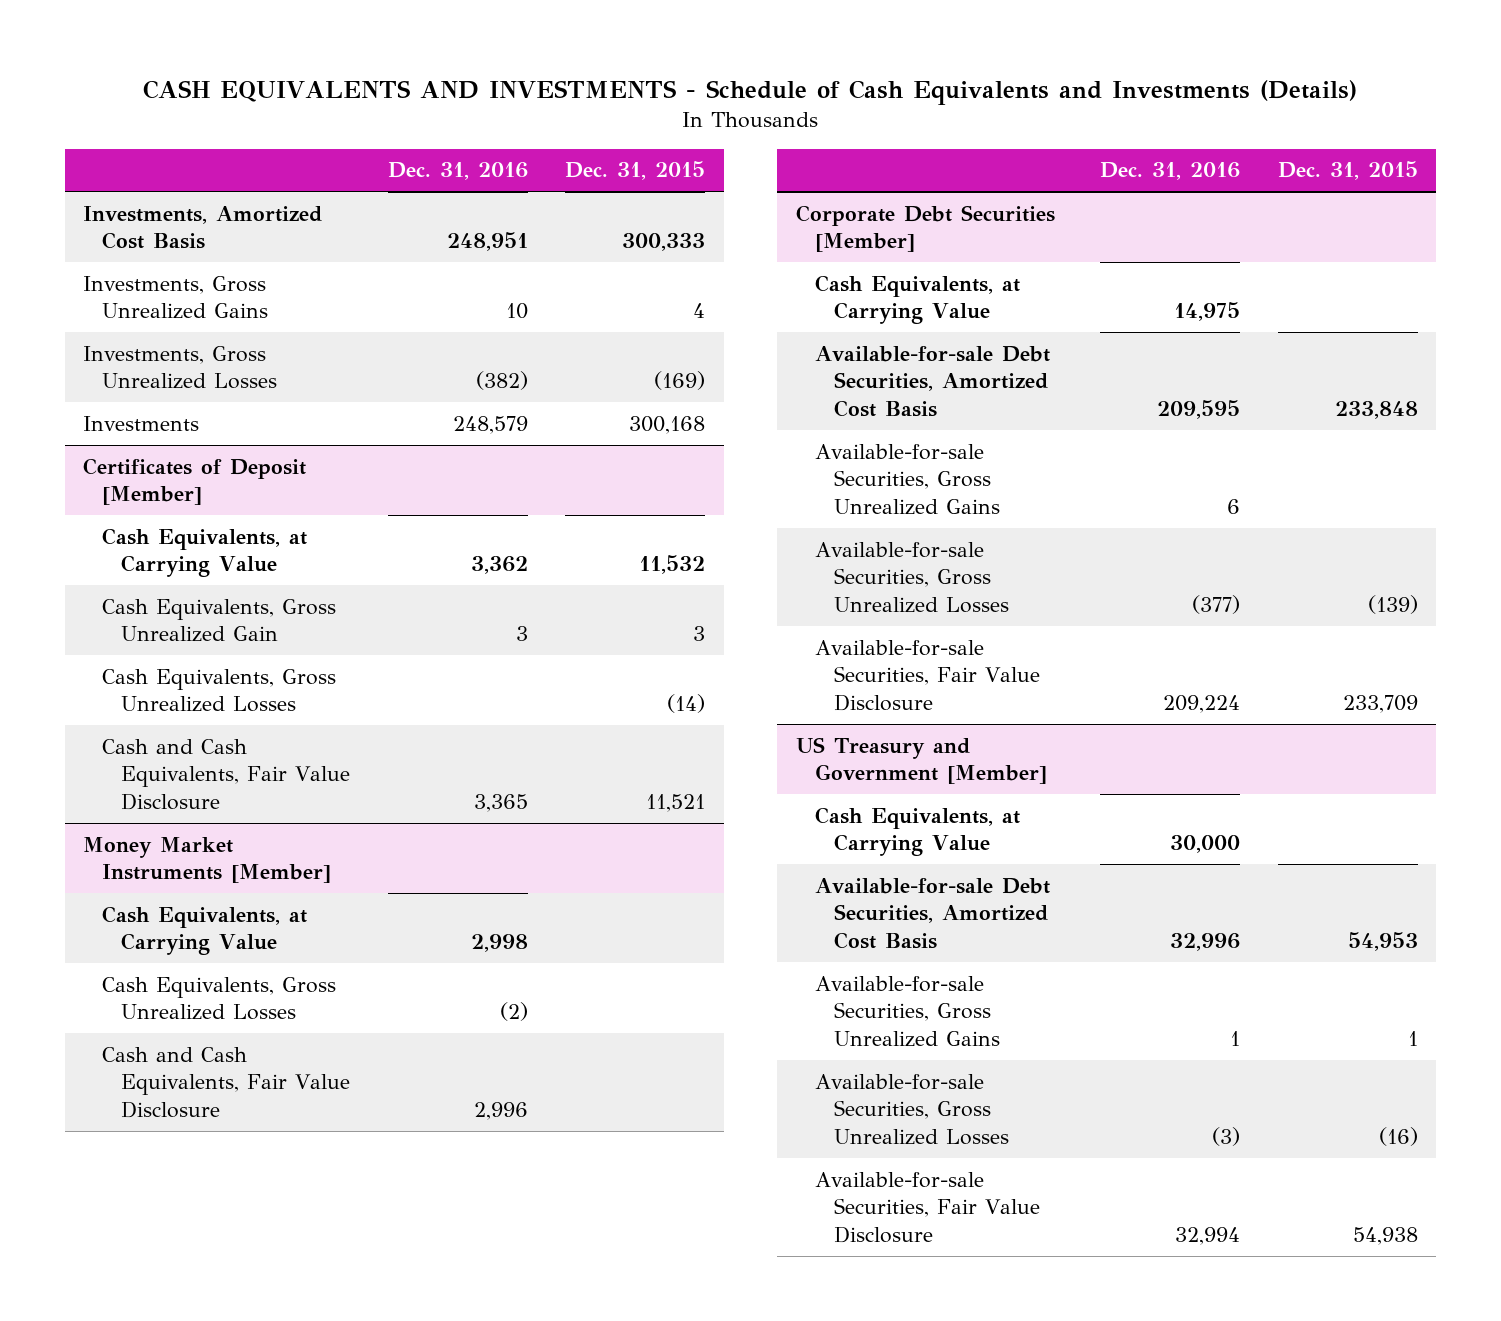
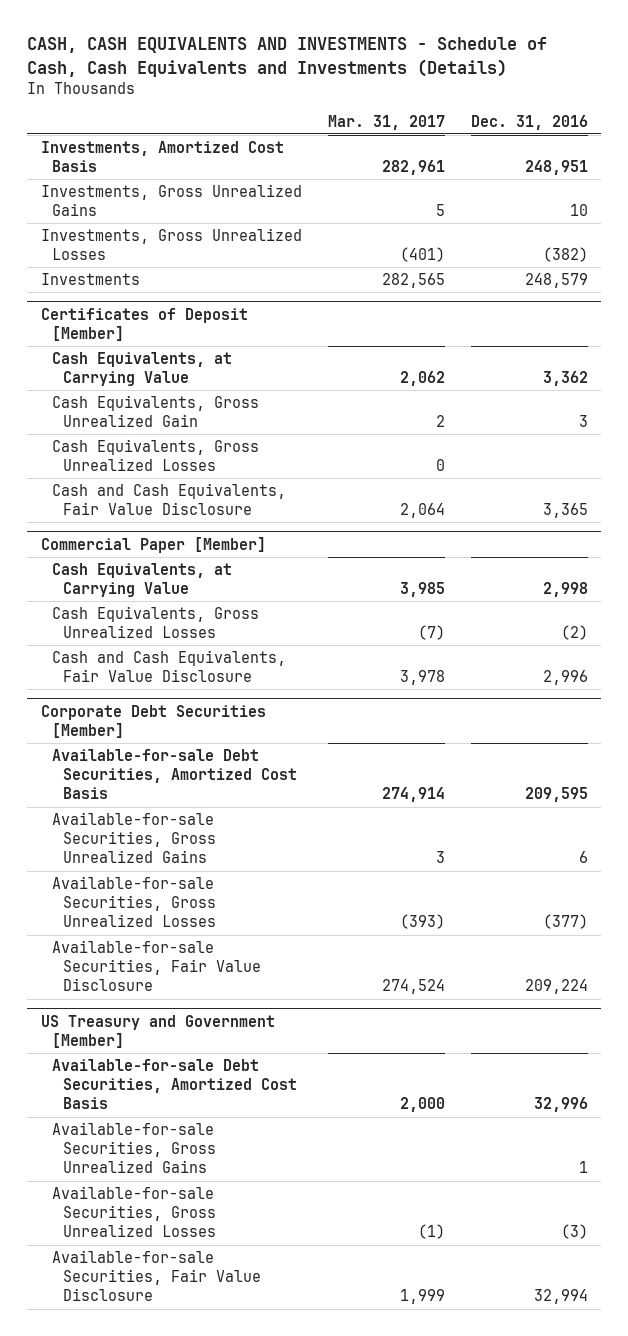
- CASH EQUIVALENTS AND INVESTMENTS - Schedule of Cash Equivalents and Investments (Details)
+ CASH, CASH EQUIVALENTS AND INVESTMENTS - Schedule of Cash, Cash Equivalents and Investments (Details)
- | Dec. 31, 2016 | Dec. 31, 2015
+ | Mar. 31, 2017 | Dec. 31, 2016
- Money Market Instruments [Member]
+ Commercial Paper [Member]
@ Corporate Debt Securities [Member]
- Cash Equivalents, at Carrying Value | 14,975 |
@ US Treasury and Government [Member]
- Cash Equivalents, at Carrying Value | 30,000 |

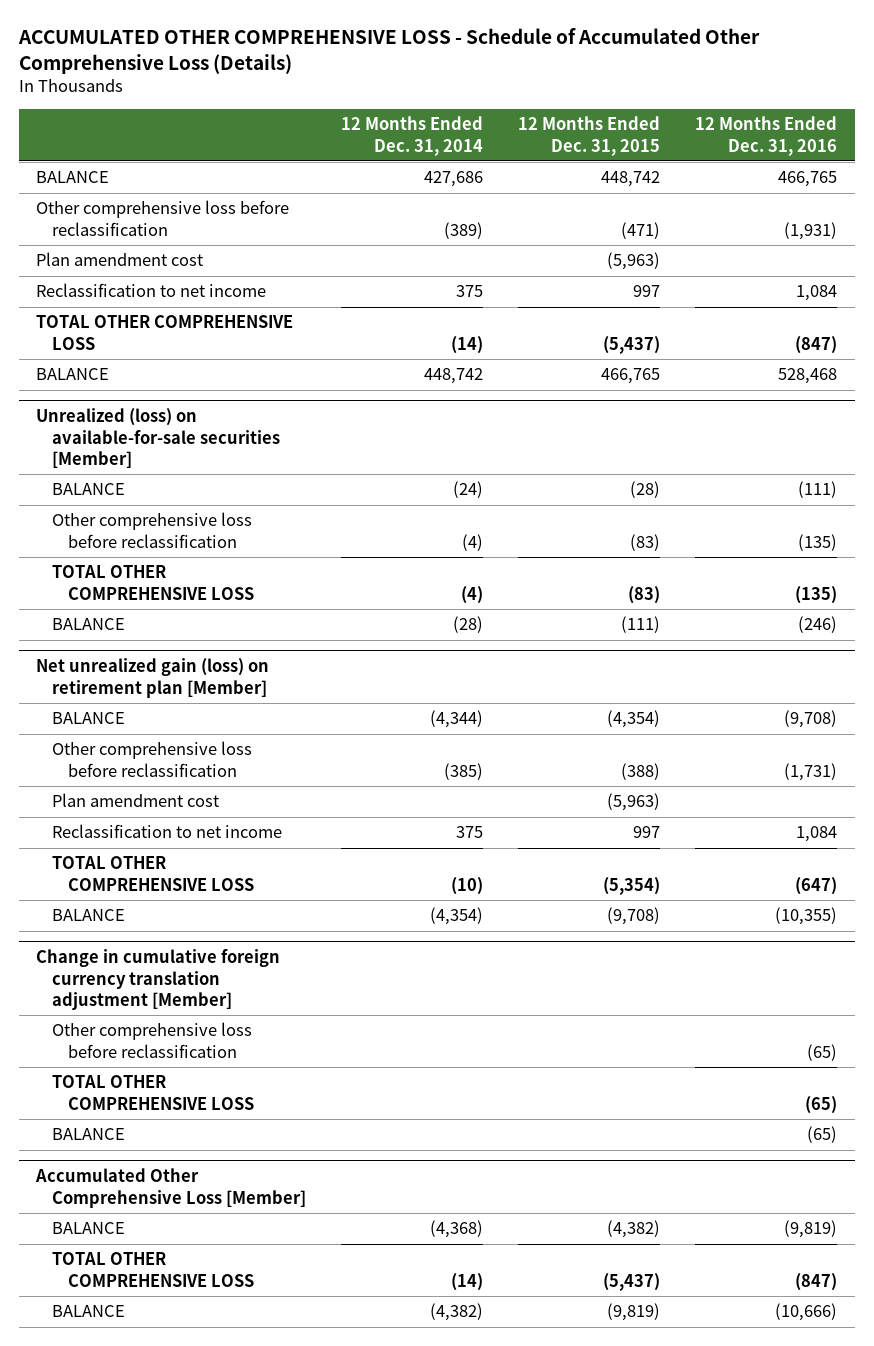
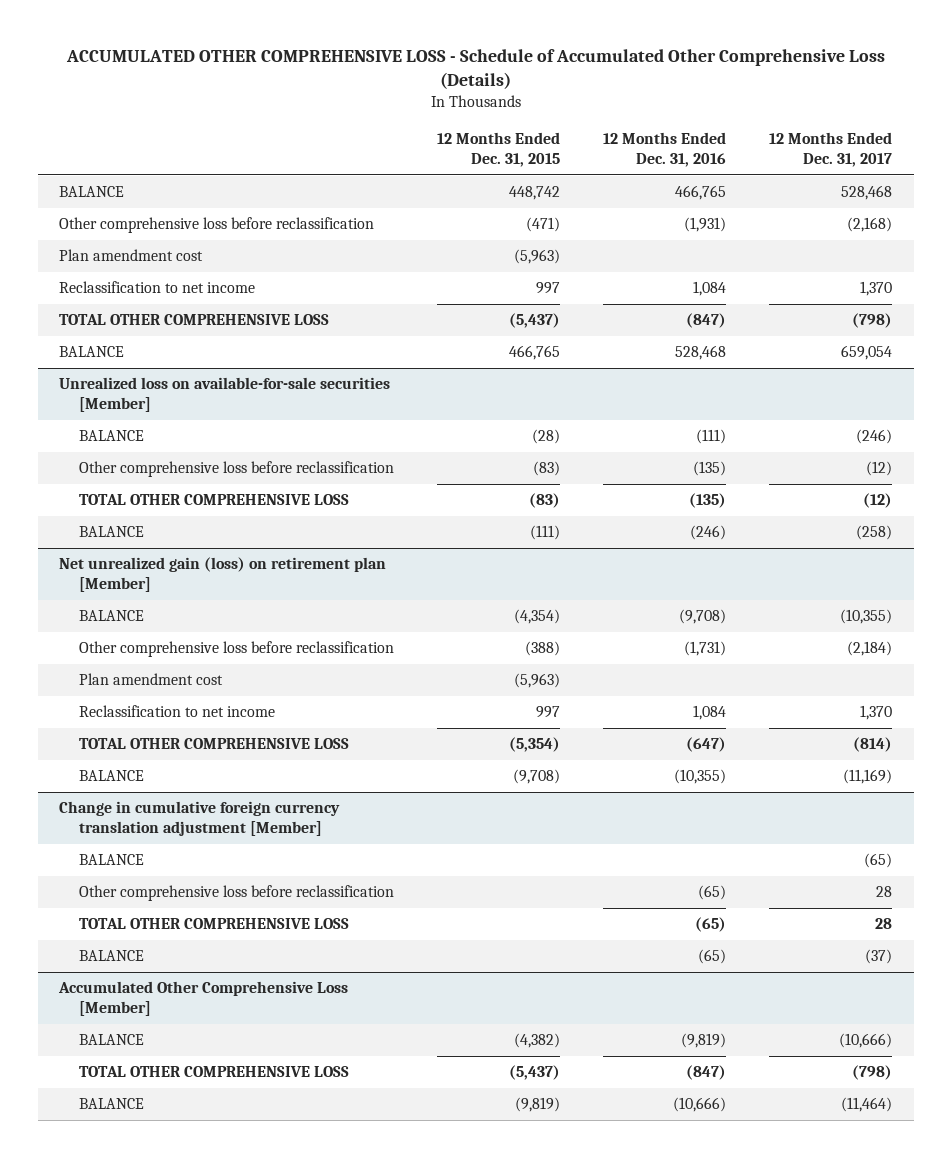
- | 12 Months Ended Dec. 31, 2014 | 12 Months Ended Dec. 31, 2015 | 12 Months Ended Dec. 31, 2016
+ | 12 Months Ended Dec. 31, 2015 | 12 Months Ended Dec. 31, 2016 | 12 Months Ended Dec. 31, 2017
- Unrealized (loss) on available-for-sale securities [Member]
+ Unrealized loss on available-for-sale securities [Member]
@ Change in cumulative foreign currency translation adjustment [Member]
+ BALANCE | | | (65)

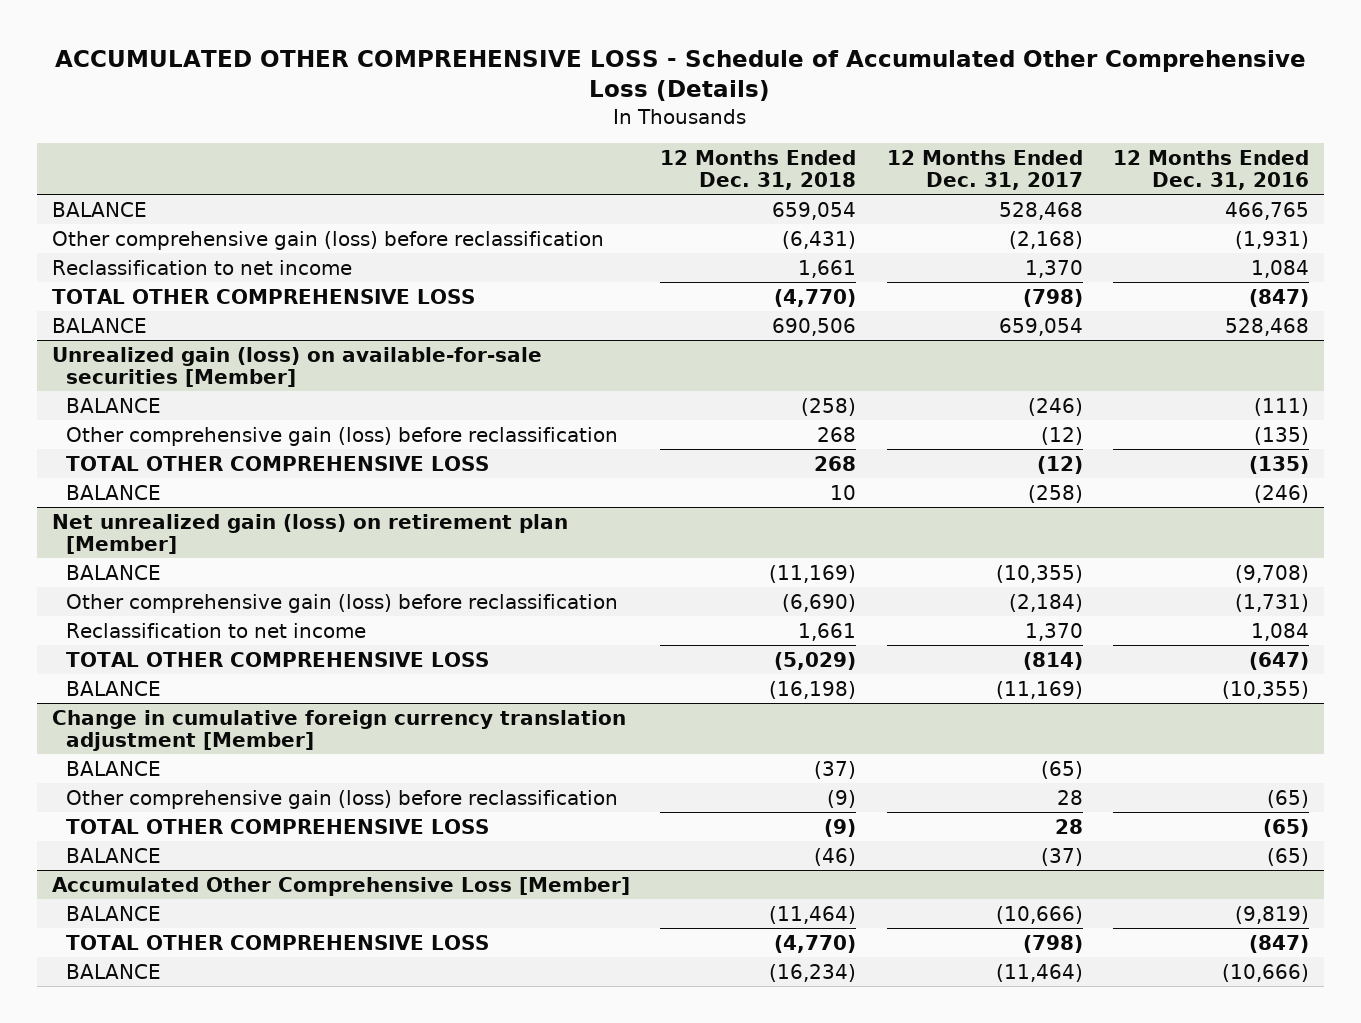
- | 12 Months Ended Dec. 31, 2015 | 12 Months Ended Dec. 31, 2016 | 12 Months Ended Dec. 31, 2017
+ | 12 Months Ended Dec. 31, 2018 | 12 Months Ended Dec. 31, 2017 | 12 Months Ended Dec. 31, 2016
- Other comprehensive loss before reclassification | (471) | (1,931) | (2,168)
- Plan amendment cost | (5,963) | |
+ Other comprehensive gain (loss) before reclassification | (6,431) | (2,168) | (1,931)
- Unrealized loss on available-for-sale securities [Member]
+ Unrealized gain (loss) on available-for-sale securities [Member]
- Other comprehensive loss before reclassification | (83) | (135) | (12)
+ Other comprehensive gain (loss) before reclassification | 268 | (12) | (135)
@ Net unrealized gain (loss) on retirement plan [Member]
- Other comprehensive loss before reclassification | (388) | (1,731) | (2,184)
- Plan amendment cost | (5,963) | |
+ Other comprehensive gain (loss) before reclassification | (6,690) | (2,184) | (1,731)
@ Change in cumulative foreign currency translation adjustment [Member]
- Other comprehensive loss before reclassification | | (65) | 28
+ Other comprehensive gain (loss) before reclassification | (9) | 28 | (65)

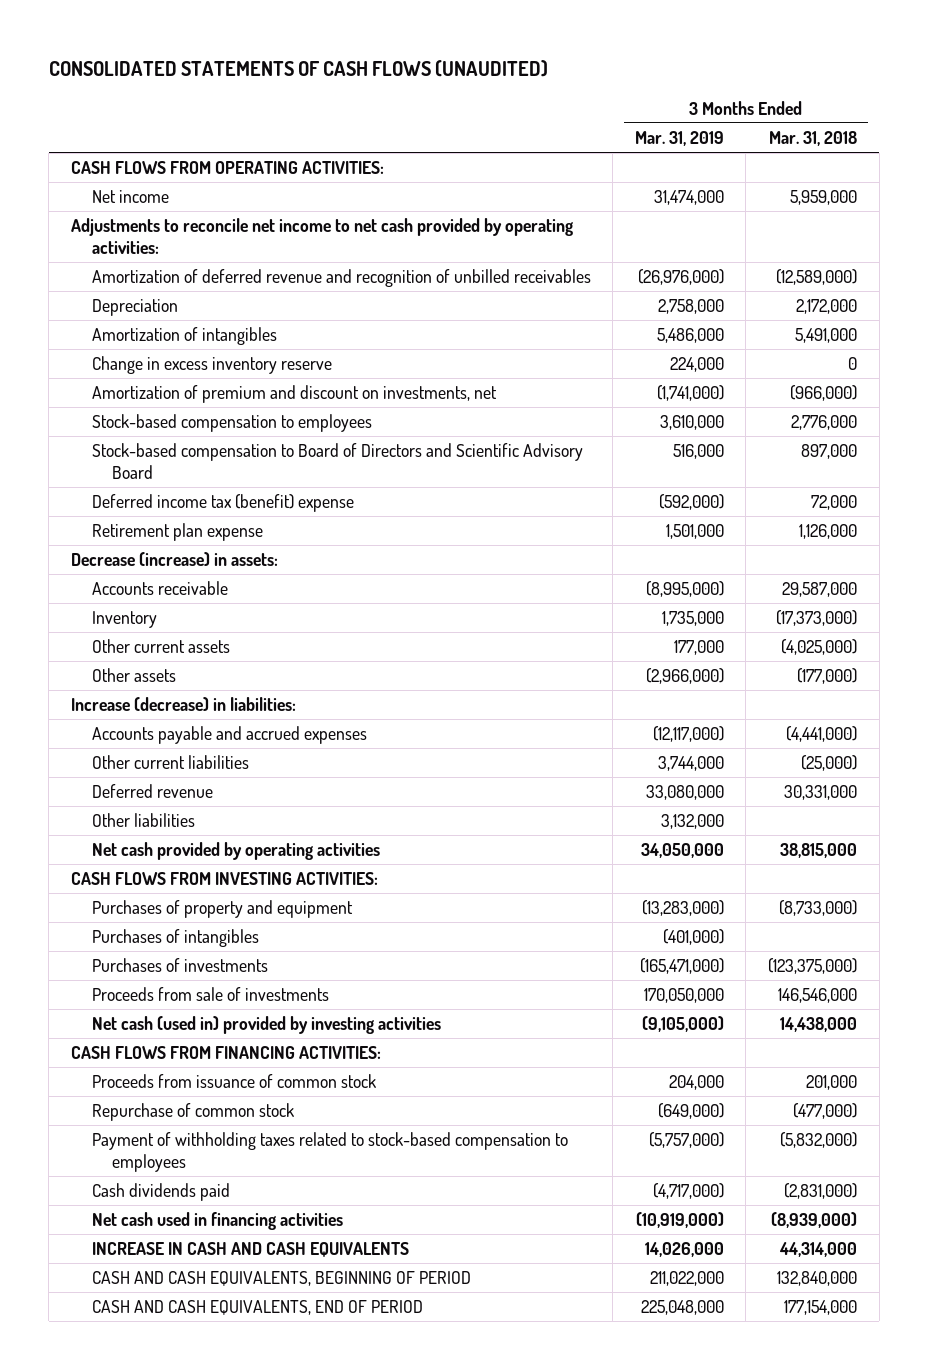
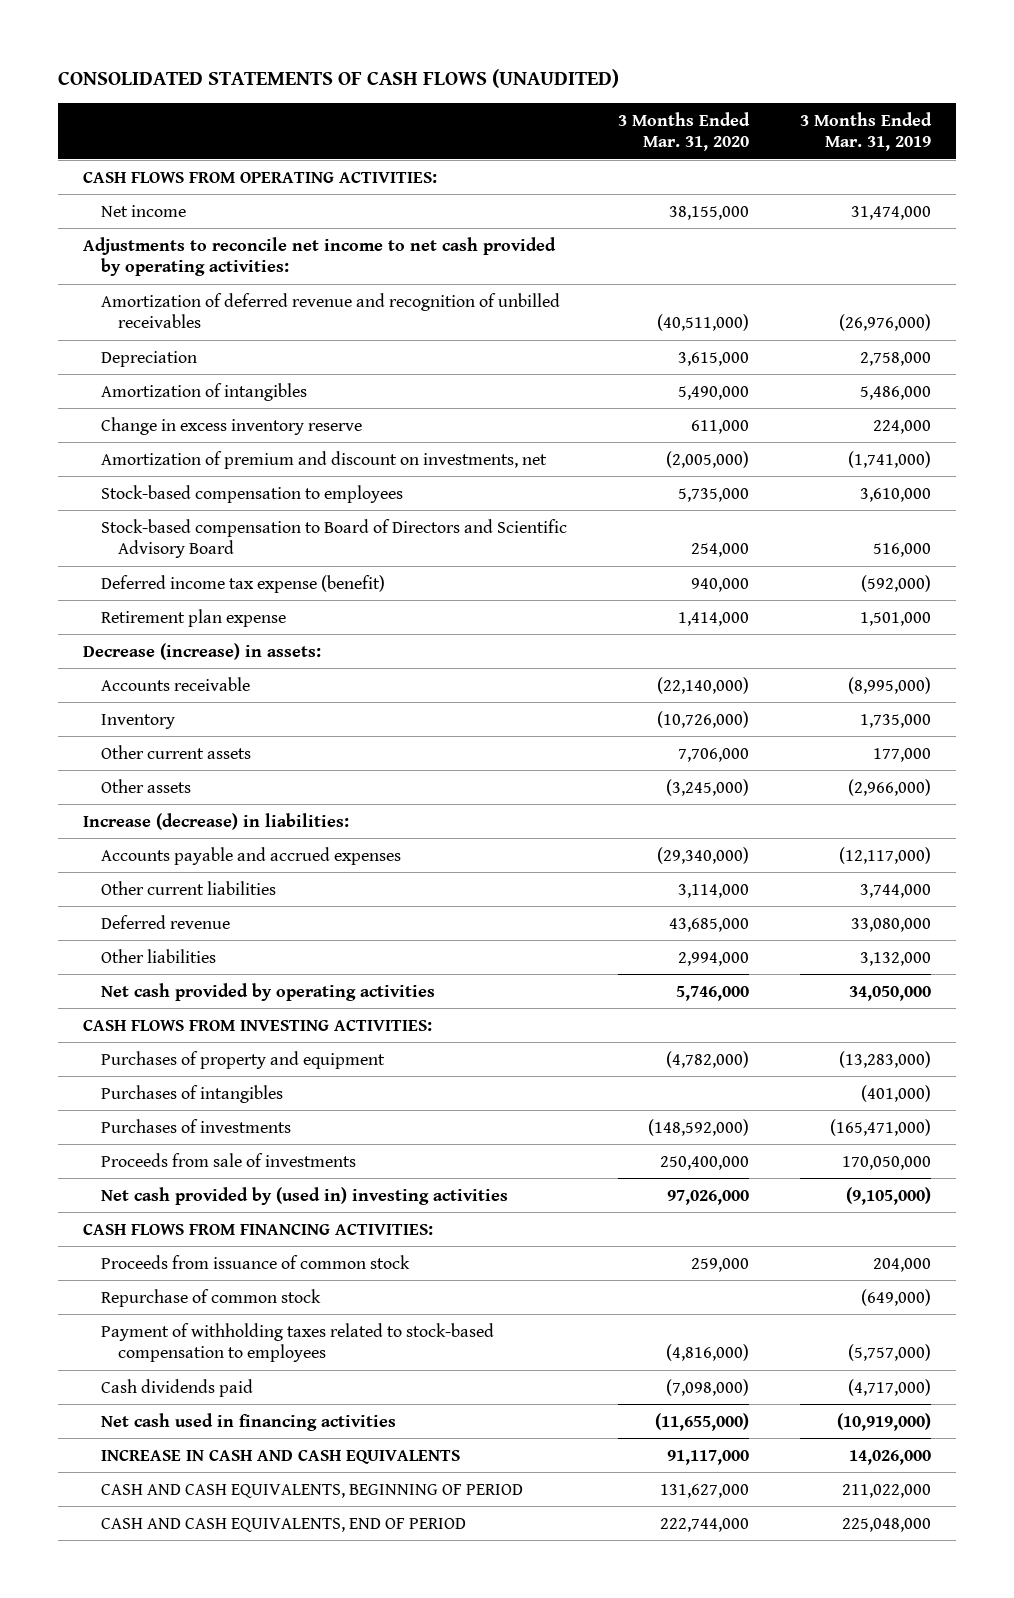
- | 3 Months Ended Mar. 31, 2019 | 3 Months Ended Mar. 31, 2018
+ | 3 Months Ended Mar. 31, 2020 | 3 Months Ended Mar. 31, 2019
- Deferred income tax (benefit) expense | (592,000) | 72,000
+ Deferred income tax expense (benefit) | 940,000 | (592,000)
- Net cash (used in) provided by investing activities | (9,105,000) | 14,438,000
+ Net cash provided by (used in) investing activities | 97,026,000 | (9,105,000)

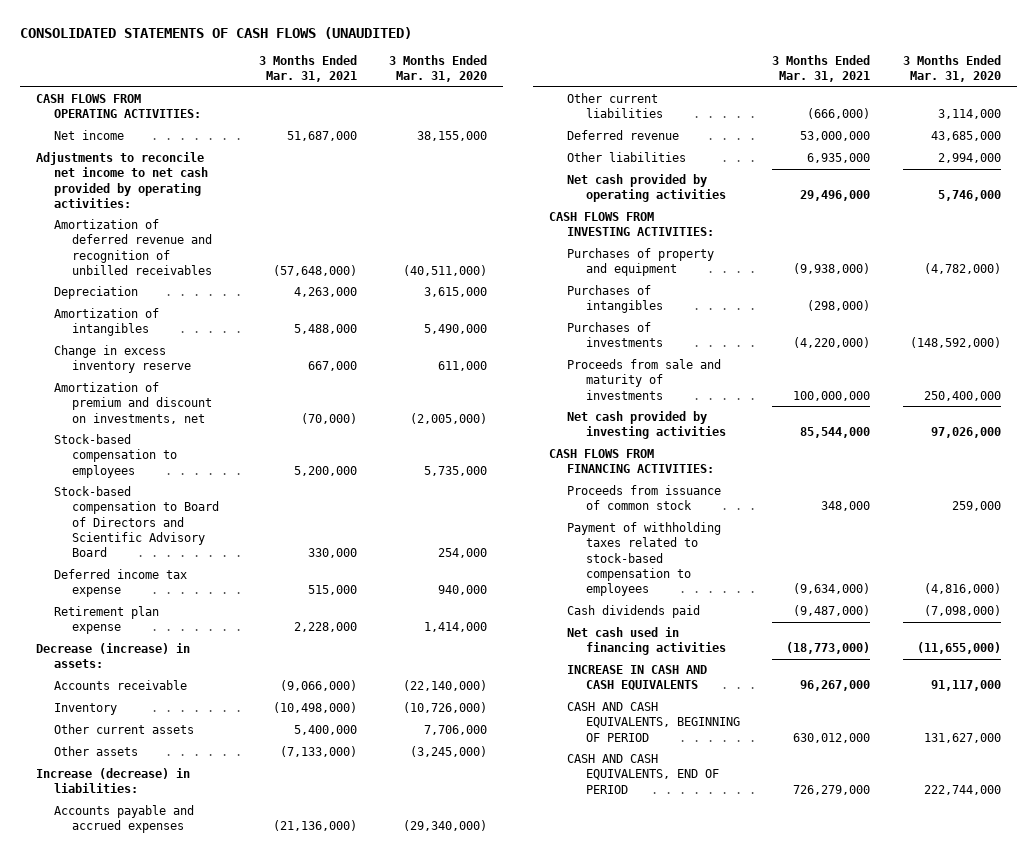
- | 3 Months Ended Mar. 31, 2020 | 3 Months Ended Mar. 31, 2019
+ | 3 Months Ended Mar. 31, 2021 | 3 Months Ended Mar. 31, 2020
- Deferred income tax expense (benefit) | 940,000 | (592,000)
+ Deferred income tax expense | 515,000 | 940,000
- Proceeds from sale of investments | 250,400,000 | 170,050,000
- Net cash provided by (used in) investing activities | 97,026,000 | (9,105,000)
+ Proceeds from sale and maturity of investments | 100,000,000 | 250,400,000
+ Net cash provided by investing activities | 85,544,000 | 97,026,000
- Repurchase of common stock | | (649,000)

